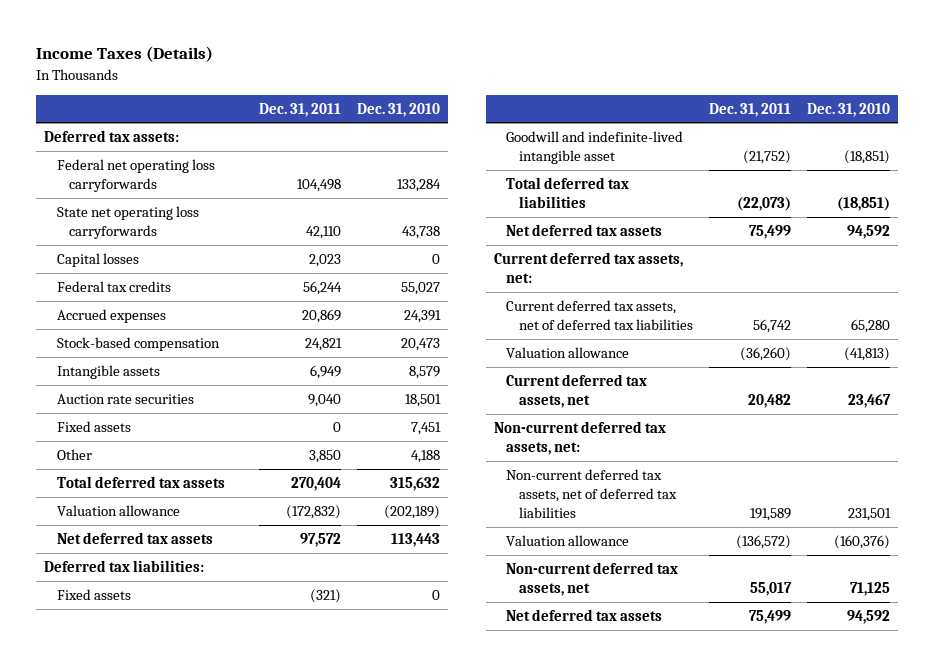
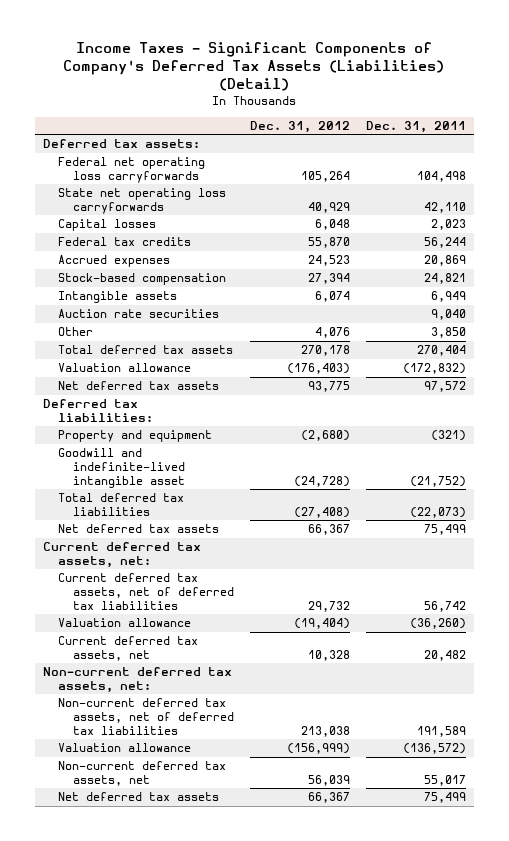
- Income Taxes (Details)
+ Income Taxes - Significant Components of Company's Deferred Tax Assets (Liabilities) (Detail)
- | Dec. 31, 2011 | Dec. 31, 2010
+ | Dec. 31, 2012 | Dec. 31, 2011
- Fixed assets | 0 | 7,451
- Fixed assets | (321) | 0
+ Property and equipment | (2,680) | (321)

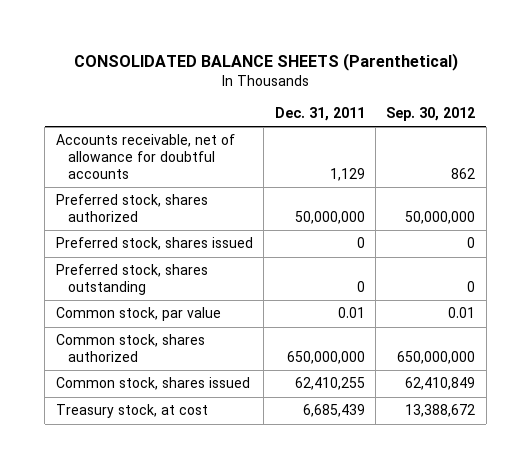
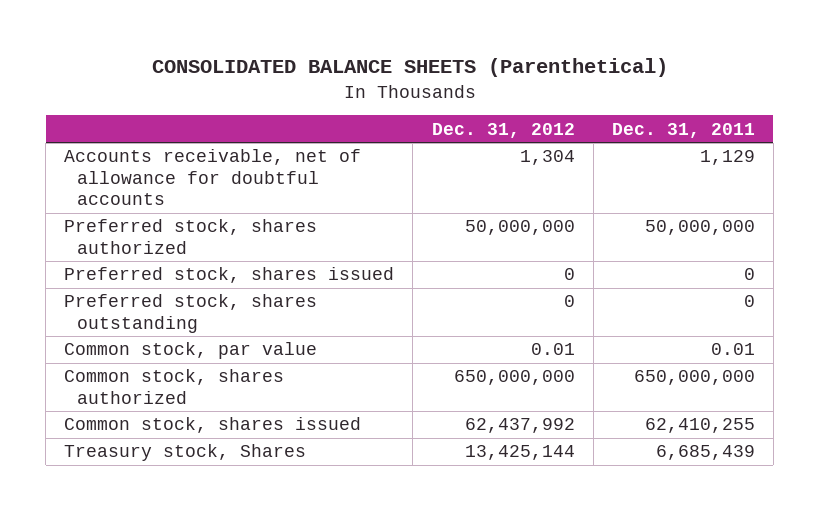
- | Dec. 31, 2011 | Sep. 30, 2012
+ | Dec. 31, 2012 | Dec. 31, 2011
- Treasury stock, at cost | 6,685,439 | 13,388,672
+ Treasury stock, Shares | 13,425,144 | 6,685,439

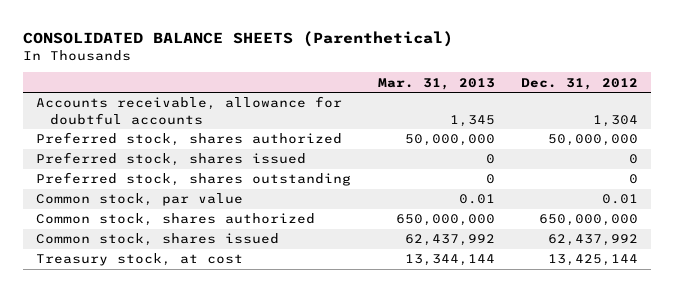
- | Dec. 31, 2012 | Dec. 31, 2011
+ | Mar. 31, 2013 | Dec. 31, 2012
- Accounts receivable, net of allowance for doubtful accounts | 1,304 | 1,129
+ Accounts receivable, allowance for doubtful accounts | 1,345 | 1,304
- Treasury stock, Shares | 13,425,144 | 6,685,439
+ Treasury stock, at cost | 13,344,144 | 13,425,144

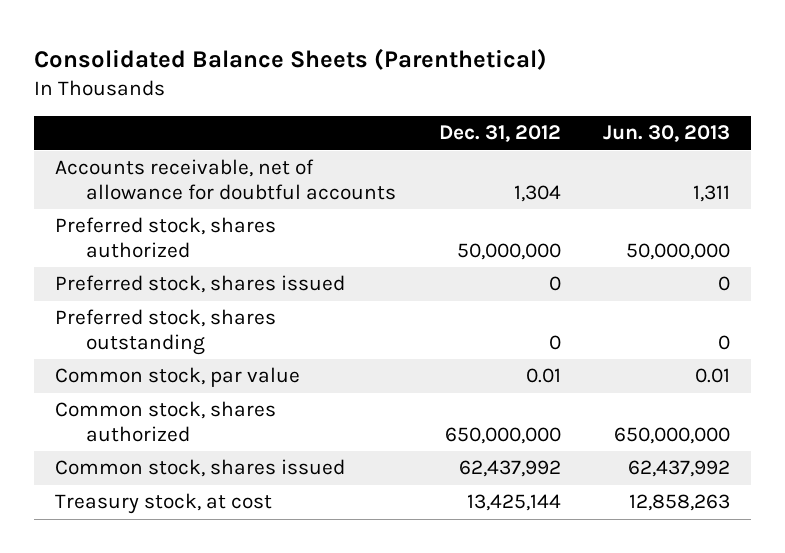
- CONSOLIDATED BALANCE SHEETS (Parenthetical)
+ Consolidated Balance Sheets (Parenthetical)
- | Mar. 31, 2013 | Dec. 31, 2012
+ | Dec. 31, 2012 | Jun. 30, 2013
- Accounts receivable, allowance for doubtful accounts | 1,345 | 1,304
+ Accounts receivable, net of allowance for doubtful accounts | 1,304 | 1,311

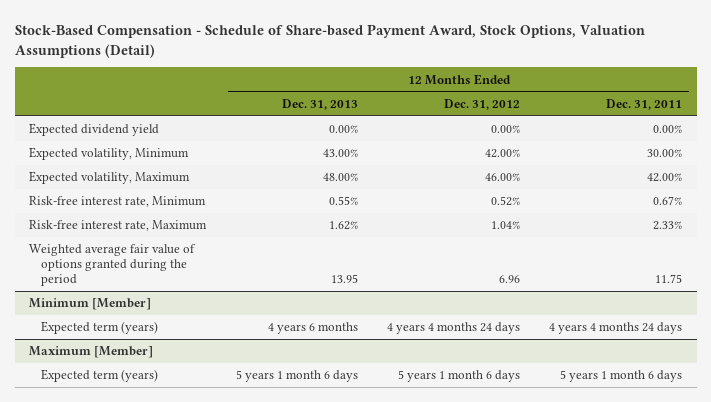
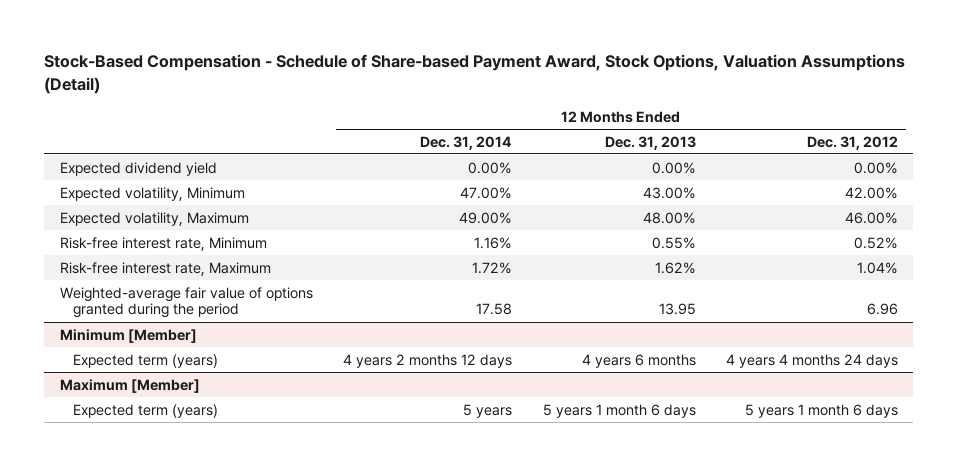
- | 12 Months Ended Dec. 31, 2013 | 12 Months Ended Dec. 31, 2012 | 12 Months Ended Dec. 31, 2011
+ | 12 Months Ended Dec. 31, 2014 | 12 Months Ended Dec. 31, 2013 | 12 Months Ended Dec. 31, 2012
- Weighted average fair value of options granted during the period | 13.95 | 6.96 | 11.75
+ Weighted-average fair value of options granted during the period | 17.58 | 13.95 | 6.96

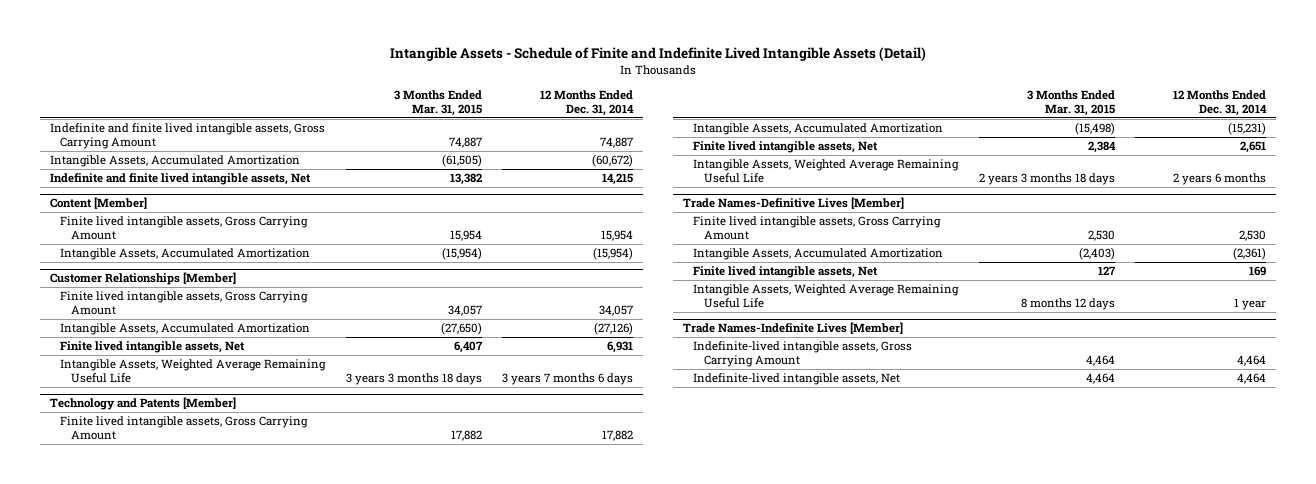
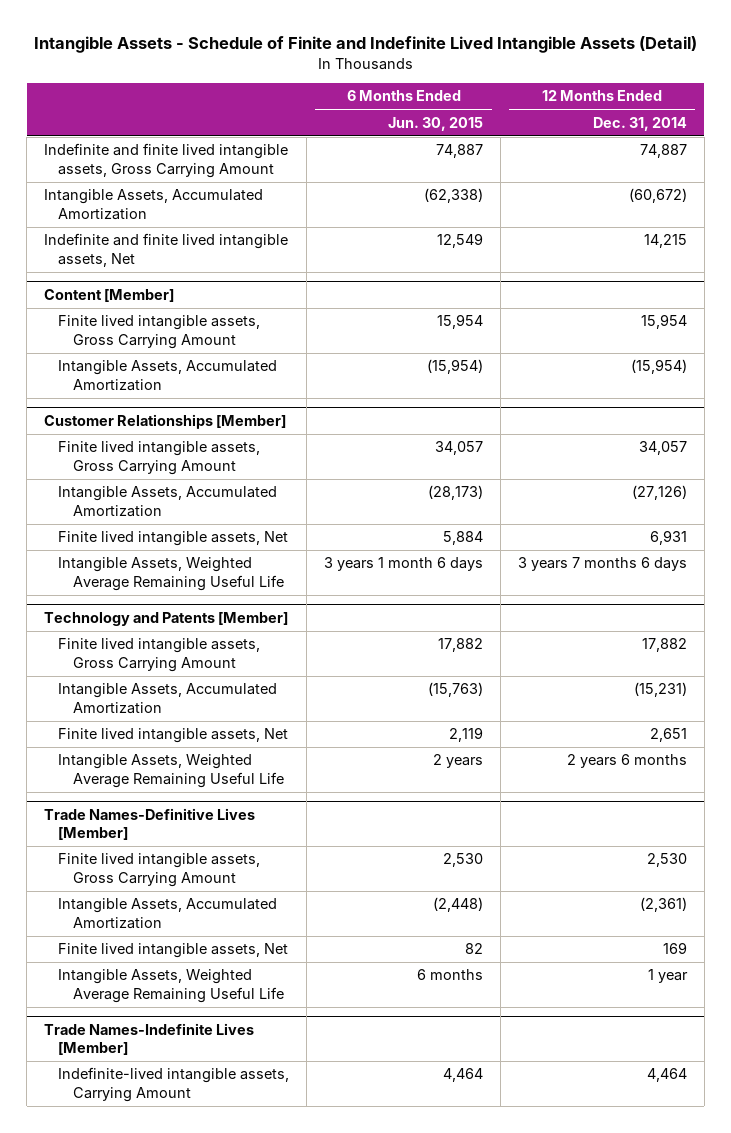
- | 3 Months Ended Mar. 31, 2015 | 12 Months Ended Dec. 31, 2014
+ | 6 Months Ended Jun. 30, 2015 | 12 Months Ended Dec. 31, 2014
@ Trade Names-Indefinite Lives [Member]
- Indefinite-lived intangible assets, Gross Carrying Amount | 4,464 | 4,464
- Indefinite-lived intangible assets, Net | 4,464 | 4,464
+ Indefinite-lived intangible assets, Carrying Amount | 4,464 | 4,464

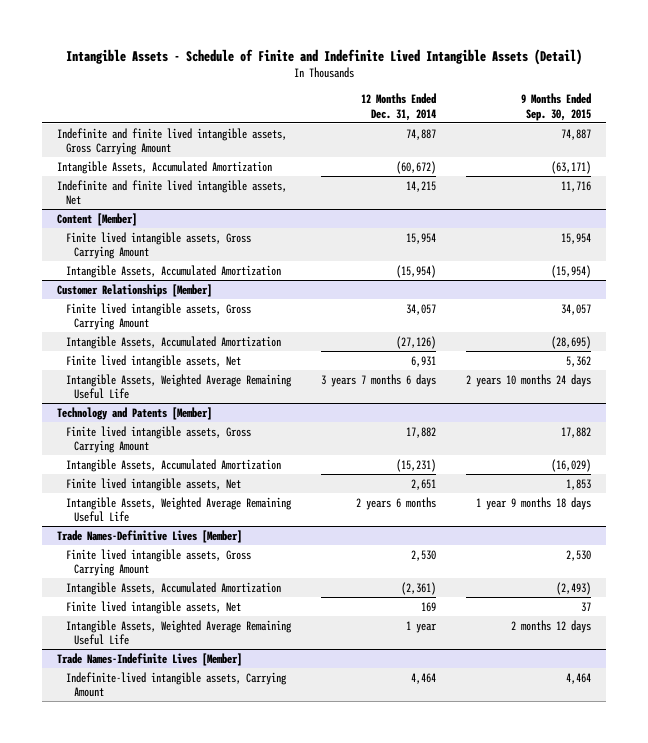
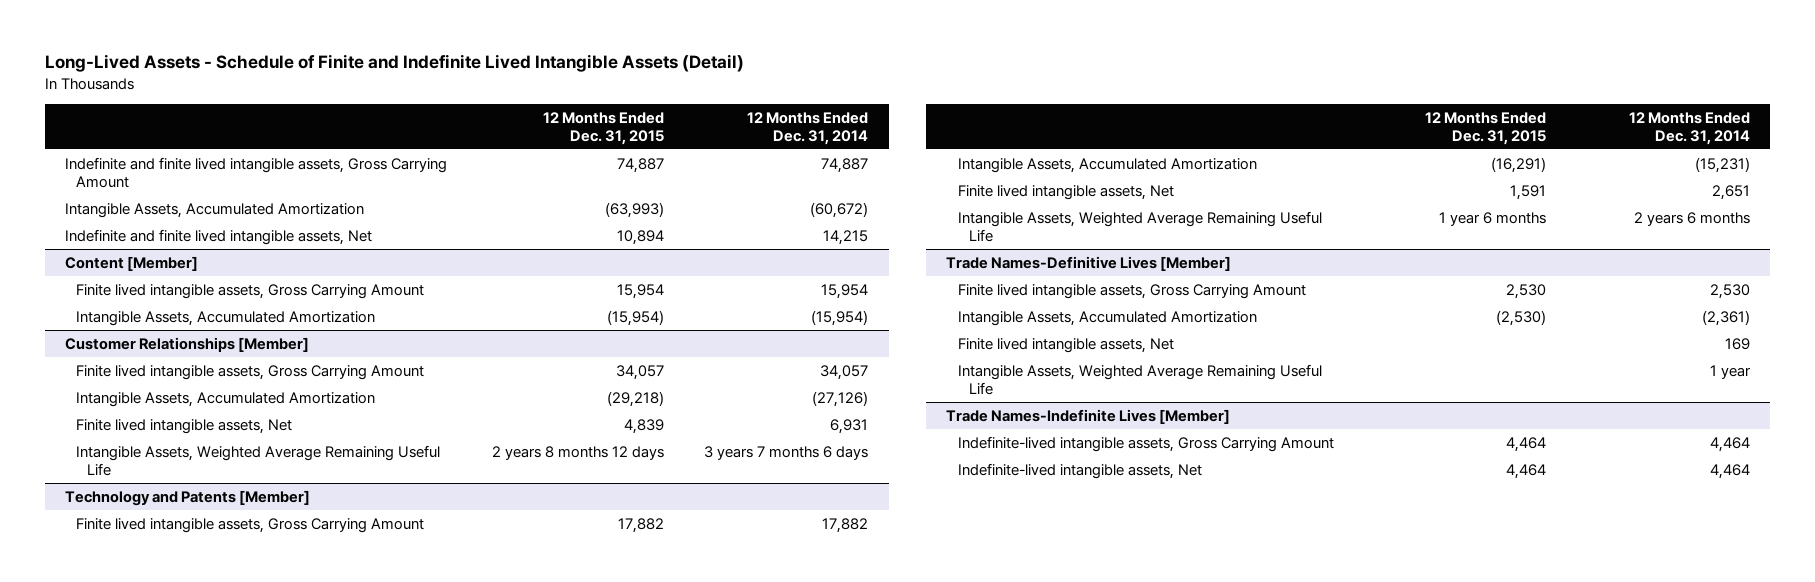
- Intangible Assets - Schedule of Finite and Indefinite Lived Intangible Assets (Detail)
+ Long-Lived Assets - Schedule of Finite and Indefinite Lived Intangible Assets (Detail)
- | 12 Months Ended Dec. 31, 2014 | 9 Months Ended Sep. 30, 2015
+ | 12 Months Ended Dec. 31, 2015 | 12 Months Ended Dec. 31, 2014
@ Trade Names-Indefinite Lives [Member]
- Indefinite-lived intangible assets, Carrying Amount | 4,464 | 4,464
+ Indefinite-lived intangible assets, Gross Carrying Amount | 4,464 | 4,464
+ Indefinite-lived intangible assets, Net | 4,464 | 4,464

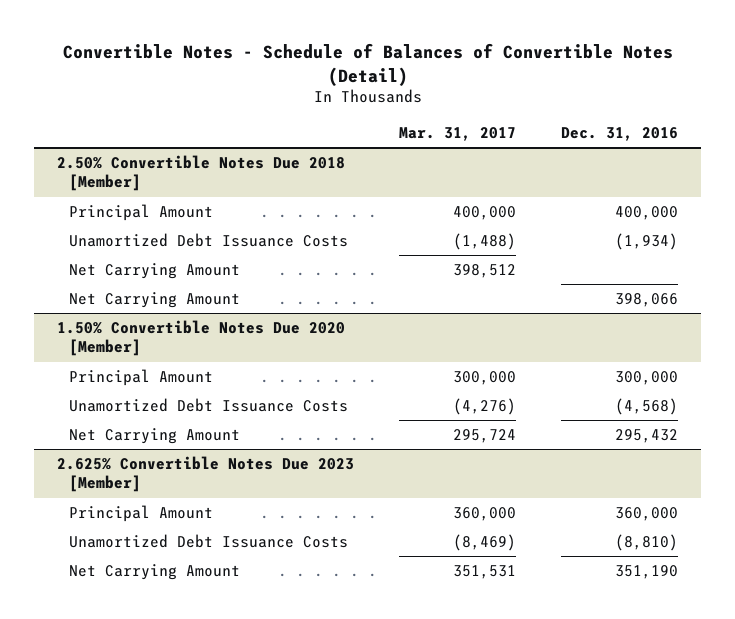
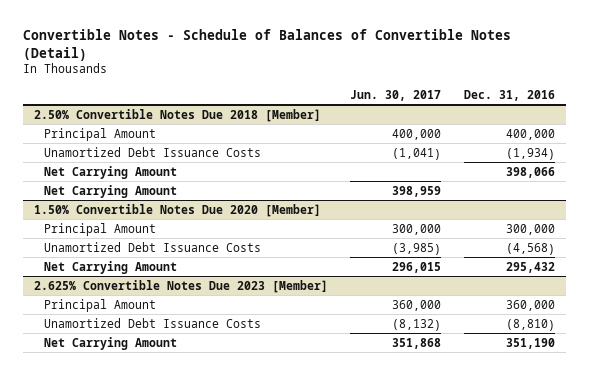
- | Mar. 31, 2017 | Dec. 31, 2016
+ | Jun. 30, 2017 | Dec. 31, 2016
@ 2.50% Convertible Notes Due 2018 [Member]
moved down: Net Carrying Amount | 398,959 |

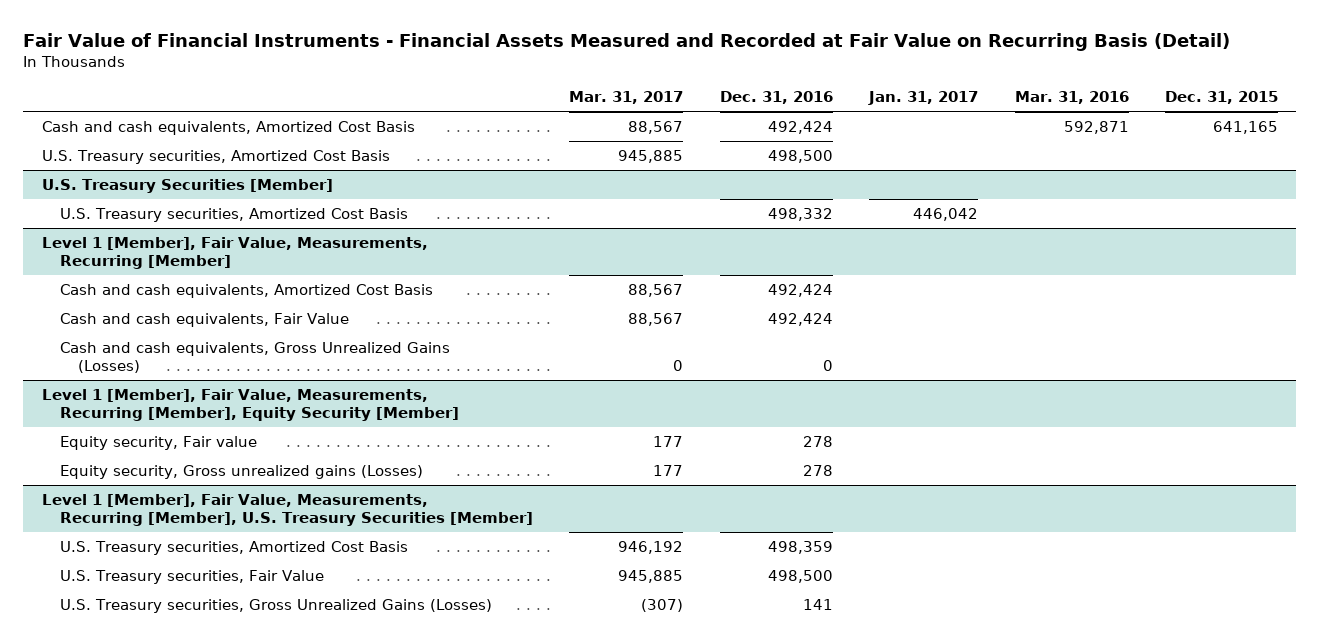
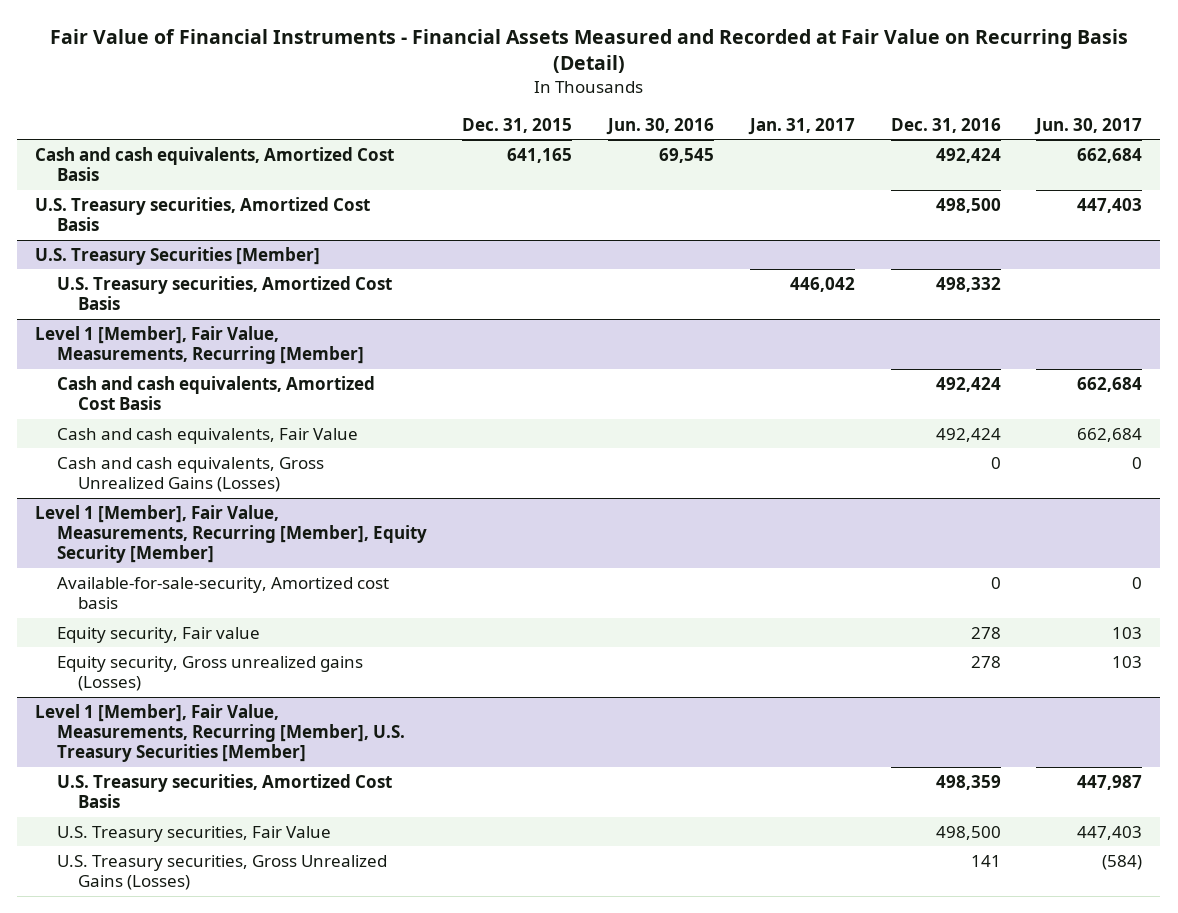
- | Mar. 31, 2017 | Dec. 31, 2016 | Jan. 31, 2017 | Mar. 31, 2016 | Dec. 31, 2015
+ | Dec. 31, 2015 | Jun. 30, 2016 | Jan. 31, 2017 | Dec. 31, 2016 | Jun. 30, 2017
@ Level 1 [Member], Fair Value, Measurements, Recurring [Member], Equity Security [Member]
+ Available-for-sale-security, Amortized cost basis | | | | 0 | 0

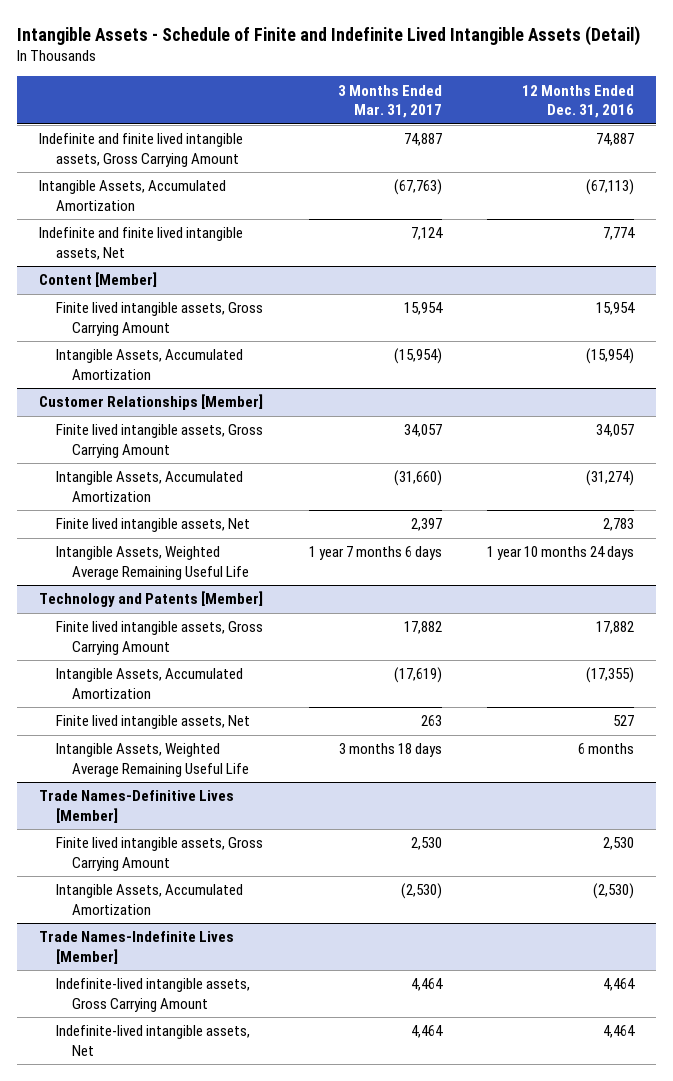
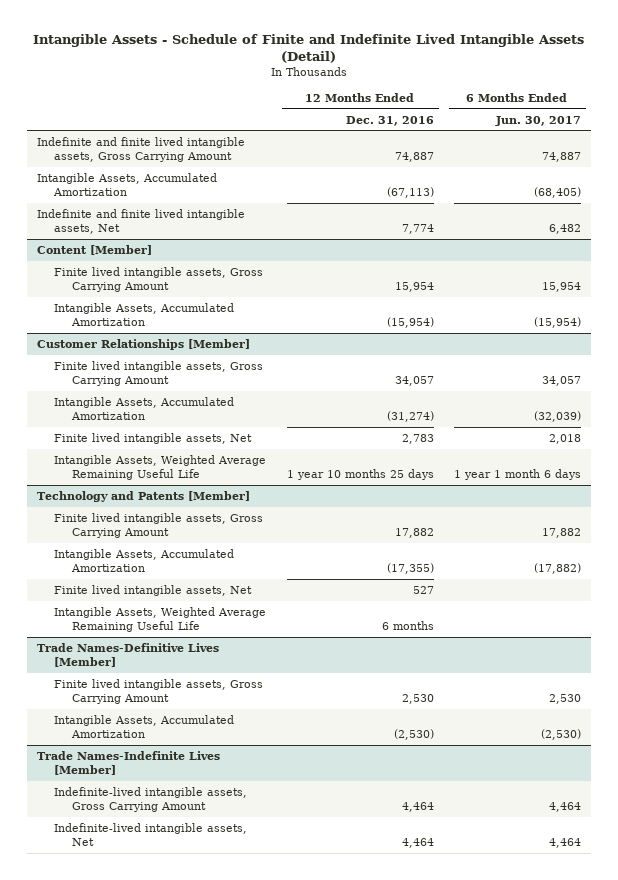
- | 3 Months Ended Mar. 31, 2017 | 12 Months Ended Dec. 31, 2016
+ | 12 Months Ended Dec. 31, 2016 | 6 Months Ended Jun. 30, 2017
@ Customer Relationships [Member]
- Intangible Assets, Weighted Average Remaining Useful Life | 1 year 7 months 6 days | 1 year 10 months 24 days
+ Intangible Assets, Weighted Average Remaining Useful Life | 1 year 10 months 25 days | 1 year 1 month 6 days

